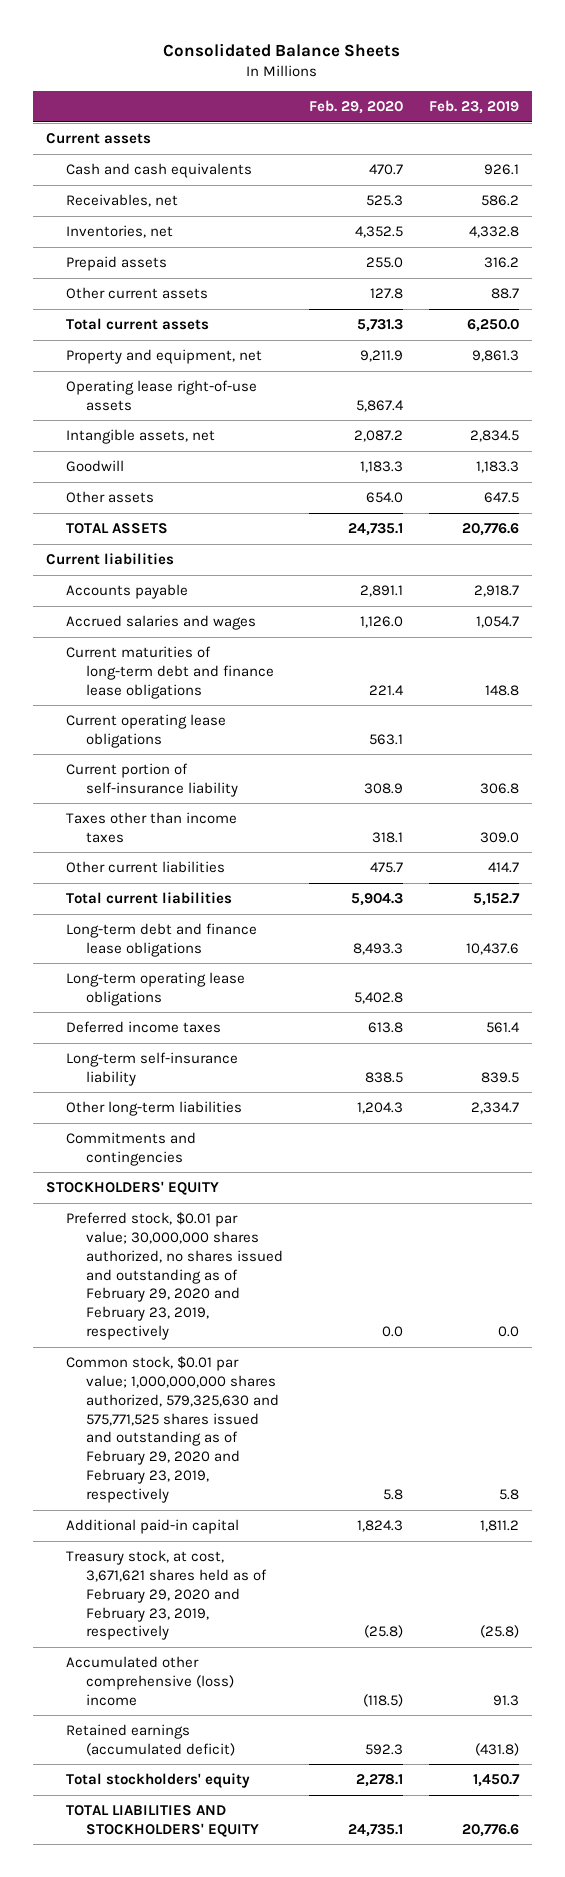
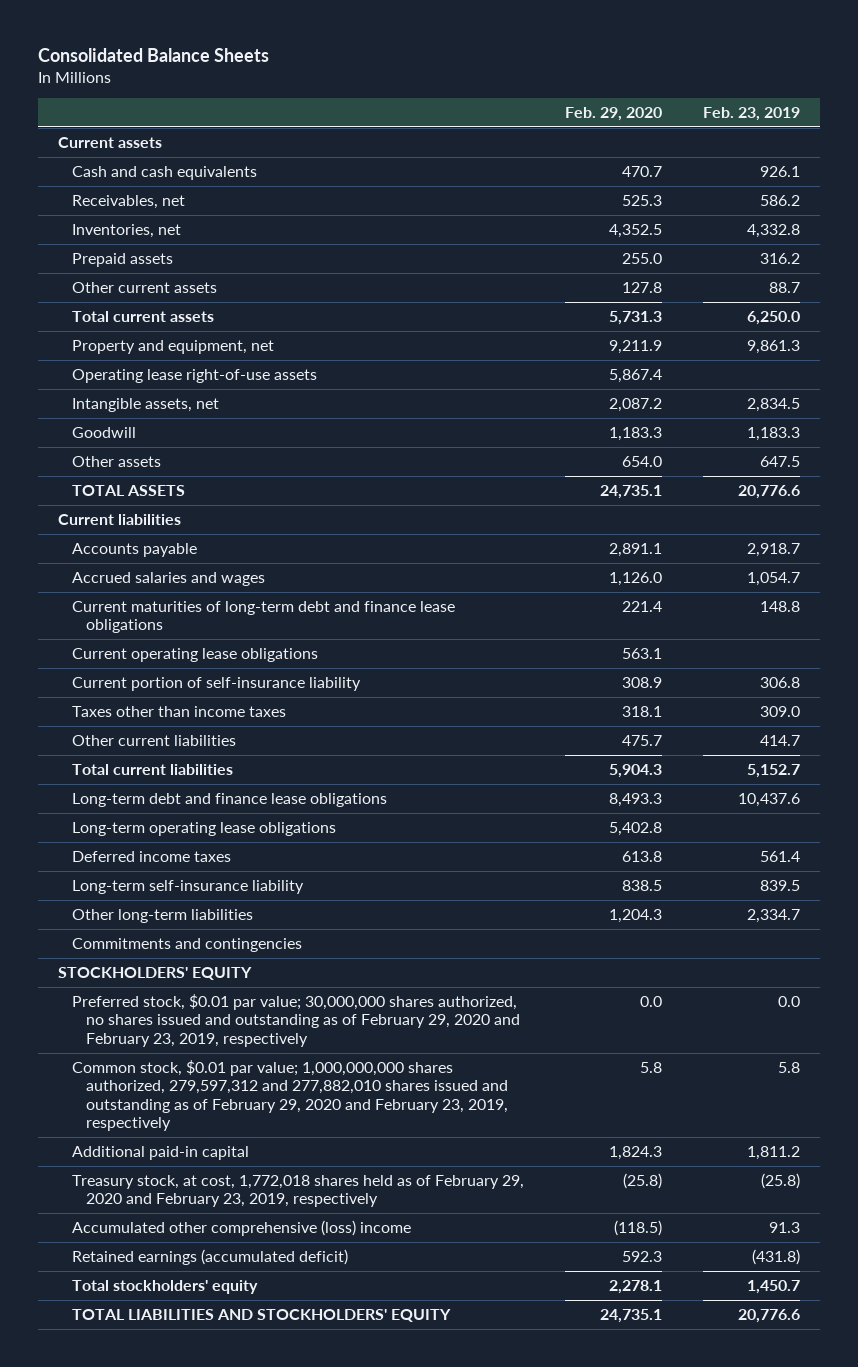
- Common stock, $0.01 par value; 1,000,000,000 shares authorized, 579,325,630 and 575,771,525 shares issued and outstanding as of February 29, 2020 and February 23, 2019, respectively | 5.8 | 5.8
+ Common stock, $0.01 par value; 1,000,000,000 shares authorized, 279,597,312 and 277,882,010 shares issued and outstanding as of February 29, 2020 and February 23, 2019, respectively | 5.8 | 5.8
- Treasury stock, at cost, 3,671,621 shares held as of February 29, 2020 and February 23, 2019, respectively | (25.8) | (25.8)
+ Treasury stock, at cost, 1,772,018 shares held as of February 29, 2020 and February 23, 2019, respectively | (25.8) | (25.8)

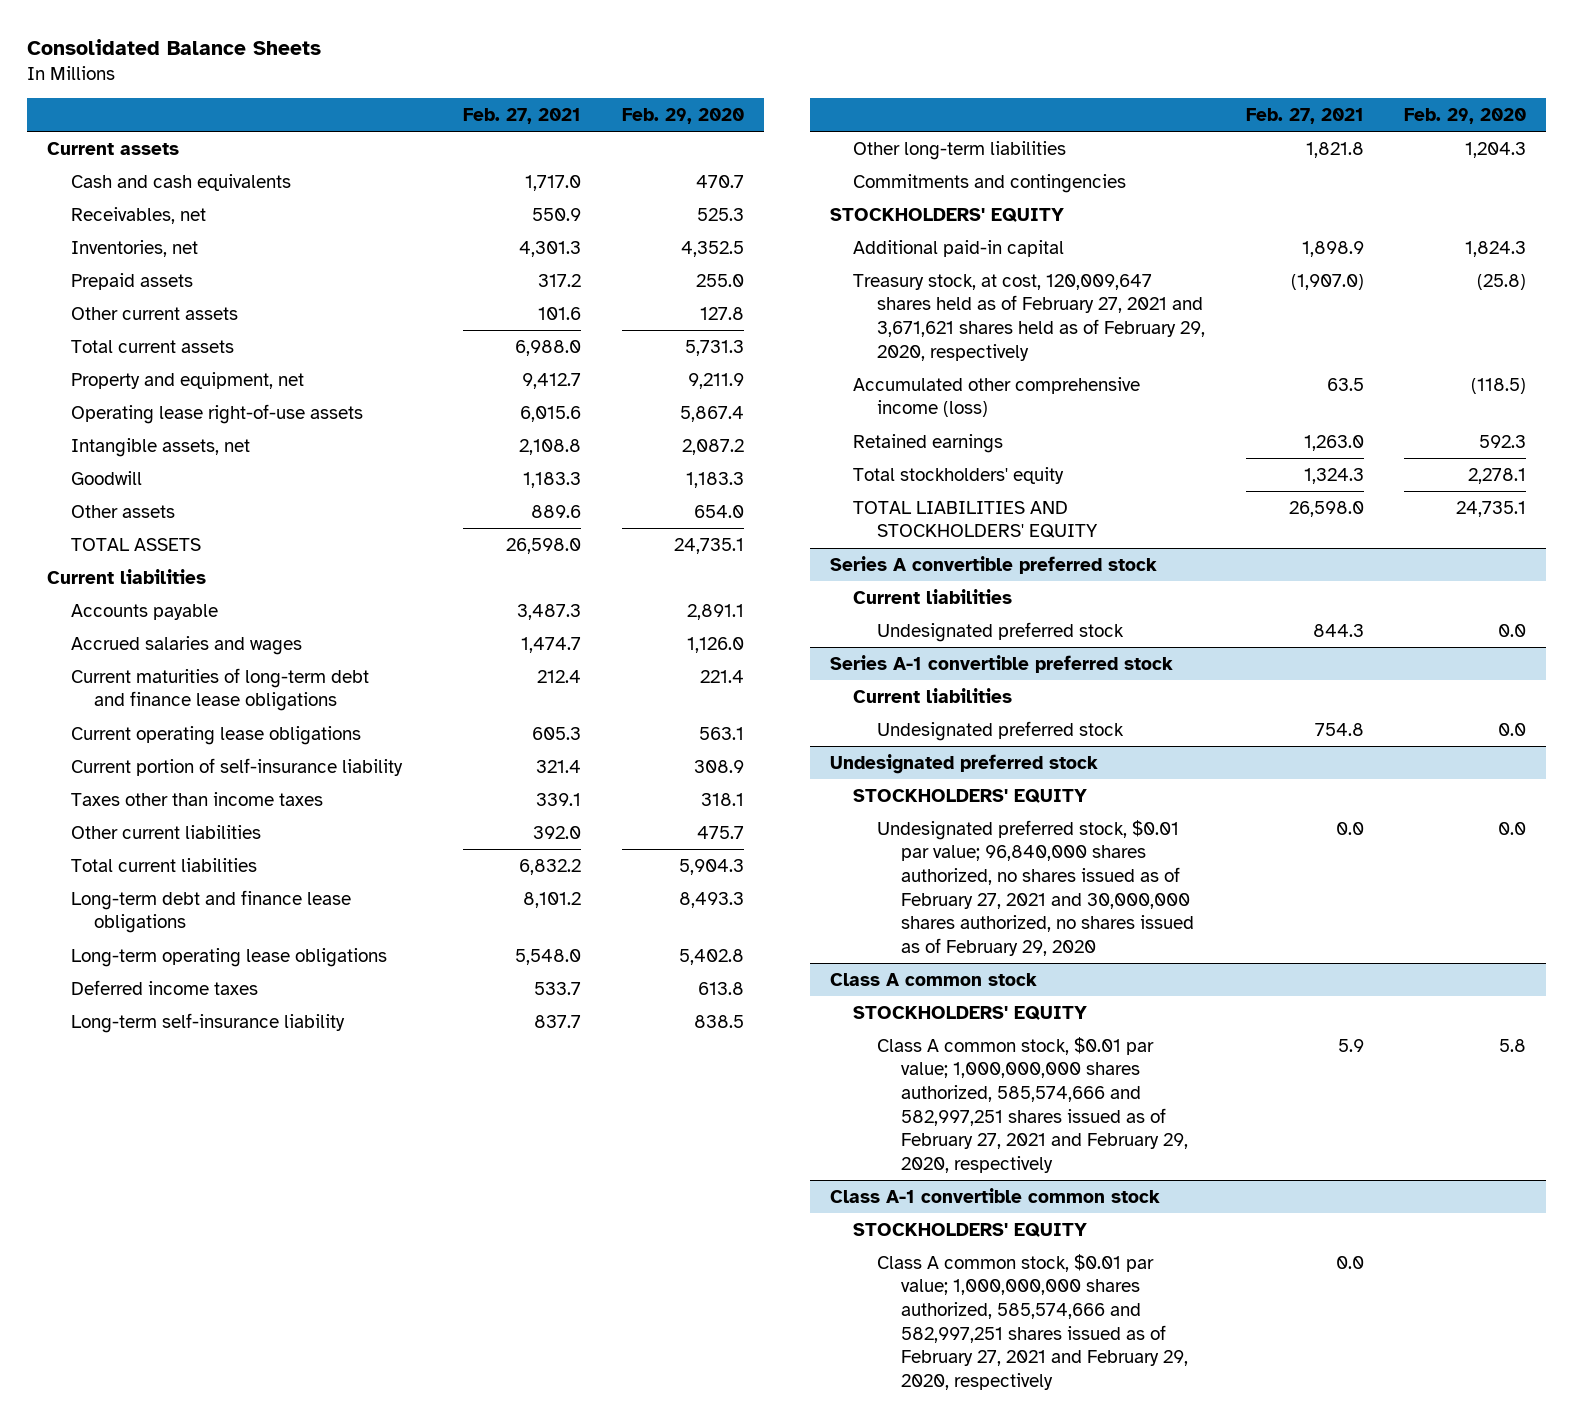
- | Feb. 29, 2020 | Feb. 23, 2019
+ | Feb. 27, 2021 | Feb. 29, 2020
- Preferred stock, $0.01 par value; 30,000,000 shares authorized, no shares issued and outstanding as of February 29, 2020 and February 23, 2019, respectively | 0.0 | 0.0
- Common stock, $0.01 par value; 1,000,000,000 shares authorized, 279,597,312 and 277,882,010 shares issued and outstanding as of February 29, 2020 and February 23, 2019, respectively | 5.8 | 5.8
- Treasury stock, at cost, 1,772,018 shares held as of February 29, 2020 and February 23, 2019, respectively | (25.8) | (25.8)
- Accumulated other comprehensive (loss) income | (118.5) | 91.3
- Retained earnings (accumulated deficit) | 592.3 | (431.8)
+ Treasury stock, at cost, 120,009,647 shares held as of February 27, 2021 and 3,671,621 shares held as of February 29, 2020, respectively | (1,907.0) | (25.8)
+ Accumulated other comprehensive income (loss) | 63.5 | (118.5)
+ Retained earnings | 1,263.0 | 592.3
+ Series A convertible preferred stock
+ Current liabilities
+ Undesignated preferred stock | 844.3 | 0.0
+ Series A-1 convertible preferred stock
+ Current liabilities
+ Undesignated preferred stock | 754.8 | 0.0
+ Undesignated preferred stock
+ STOCKHOLDERS' EQUITY
+ Undesignated preferred stock, $0.01 par value; 96,840,000 shares authorized, no shares issued as of February 27, 2021 and 30,000,000 shares authorized, no shares issued as of February 29, 2020 | 0.0 | 0.0
+ Class A common stock
+ STOCKHOLDERS' EQUITY
+ Class A common stock, $0.01 par value; 1,000,000,000 shares authorized, 585,574,666 and 582,997,251 shares issued as of February 27, 2021 and February 29, 2020, respectively | 5.9 | 5.8
+ Class A-1 convertible common stock
+ STOCKHOLDERS' EQUITY
+ Class A common stock, $0.01 par value; 1,000,000,000 shares authorized, 585,574,666 and 582,997,251 shares issued as of February 27, 2021 and February 29, 2020, respectively | 0.0 |

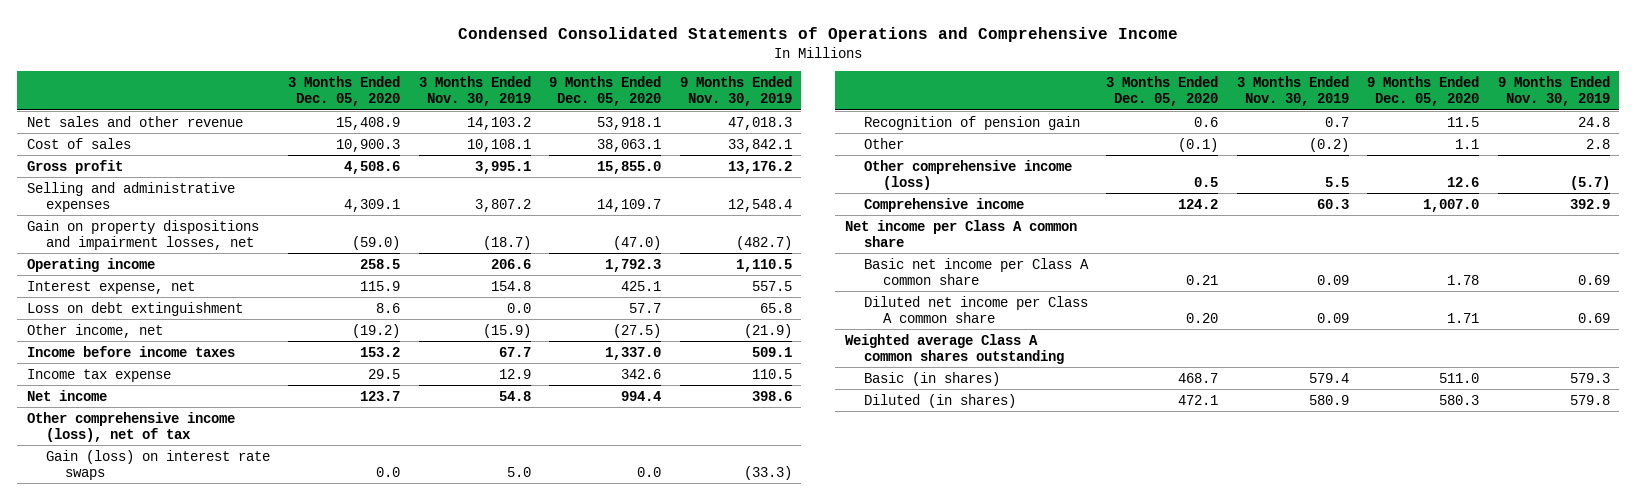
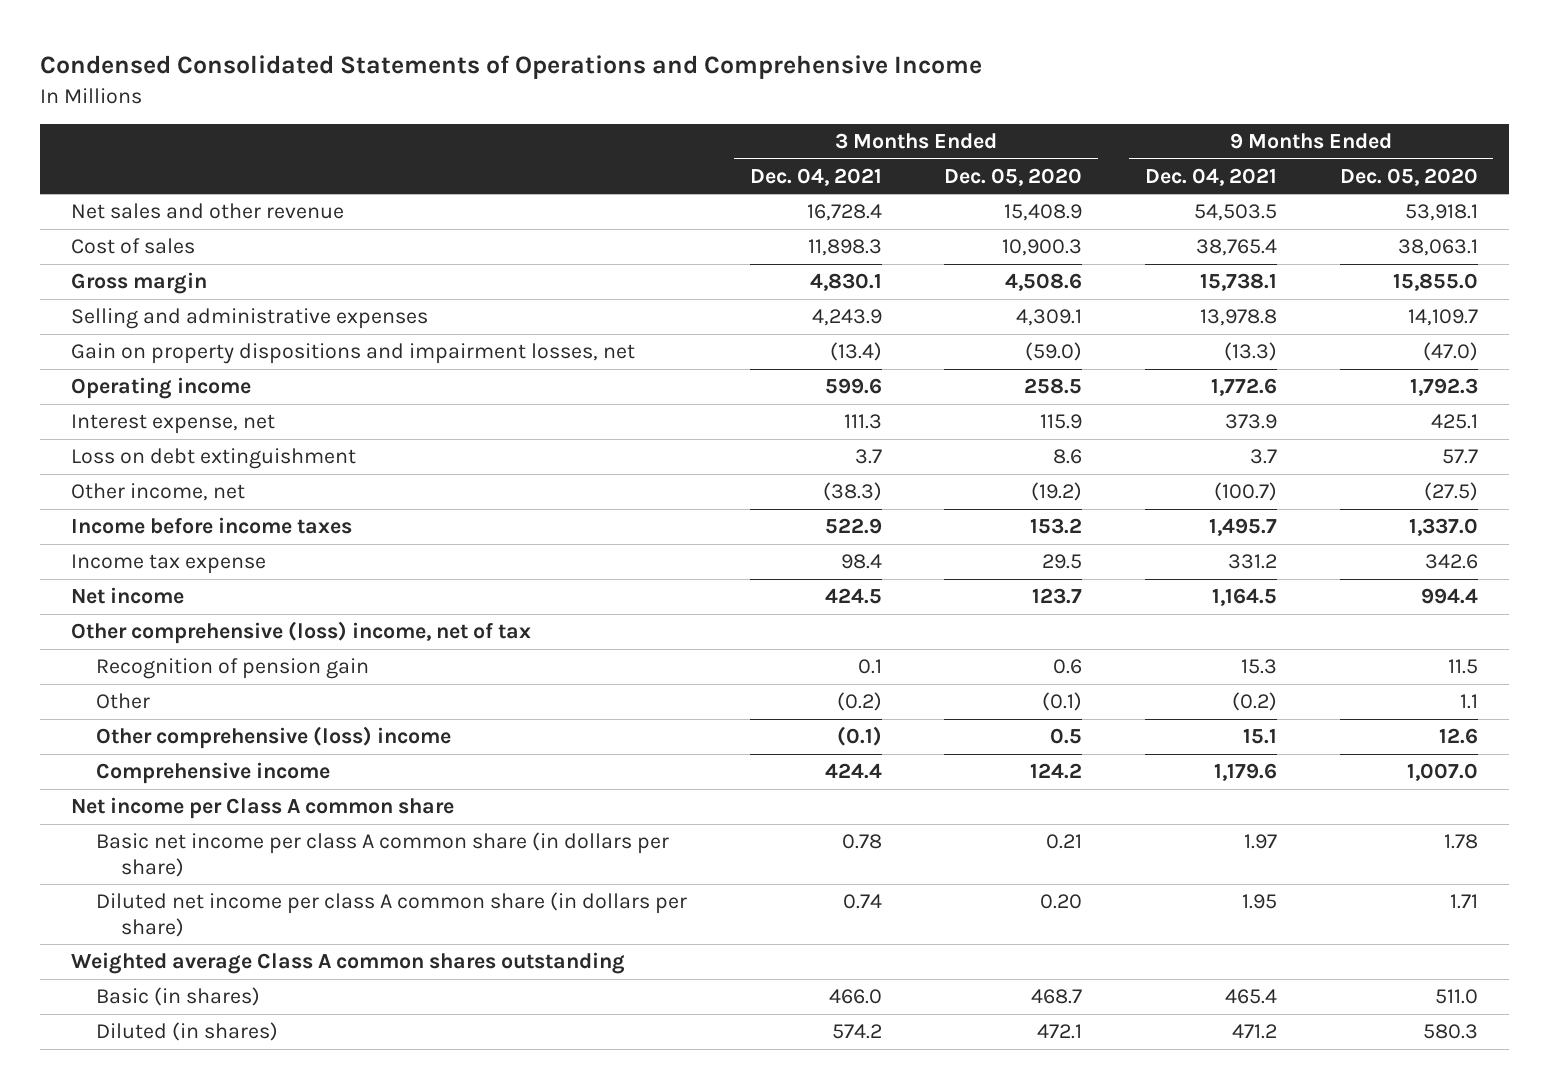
- | 3 Months Ended Dec. 05, 2020 | 3 Months Ended Nov. 30, 2019 | 9 Months Ended Dec. 05, 2020 | 9 Months Ended Nov. 30, 2019
+ | 3 Months Ended Dec. 04, 2021 | 3 Months Ended Dec. 05, 2020 | 9 Months Ended Dec. 04, 2021 | 9 Months Ended Dec. 05, 2020
- Gross profit | 4,508.6 | 3,995.1 | 15,855.0 | 13,176.2
+ Gross margin | 4,830.1 | 4,508.6 | 15,738.1 | 15,855.0
- Other comprehensive income (loss), net of tax
- Gain (loss) on interest rate swaps | 0.0 | 5.0 | 0.0 | (33.3)
+ Other comprehensive (loss) income, net of tax
- Other comprehensive income (loss) | 0.5 | 5.5 | 12.6 | (5.7)
+ Other comprehensive (loss) income | (0.1) | 0.5 | 15.1 | 12.6
- Basic net income per Class A common share | 0.21 | 0.09 | 1.78 | 0.69
- Diluted net income per Class A common share | 0.20 | 0.09 | 1.71 | 0.69
+ Basic net income per class A common share (in dollars per share) | 0.78 | 0.21 | 1.97 | 1.78
+ Diluted net income per class A common share (in dollars per share) | 0.74 | 0.20 | 1.95 | 1.71

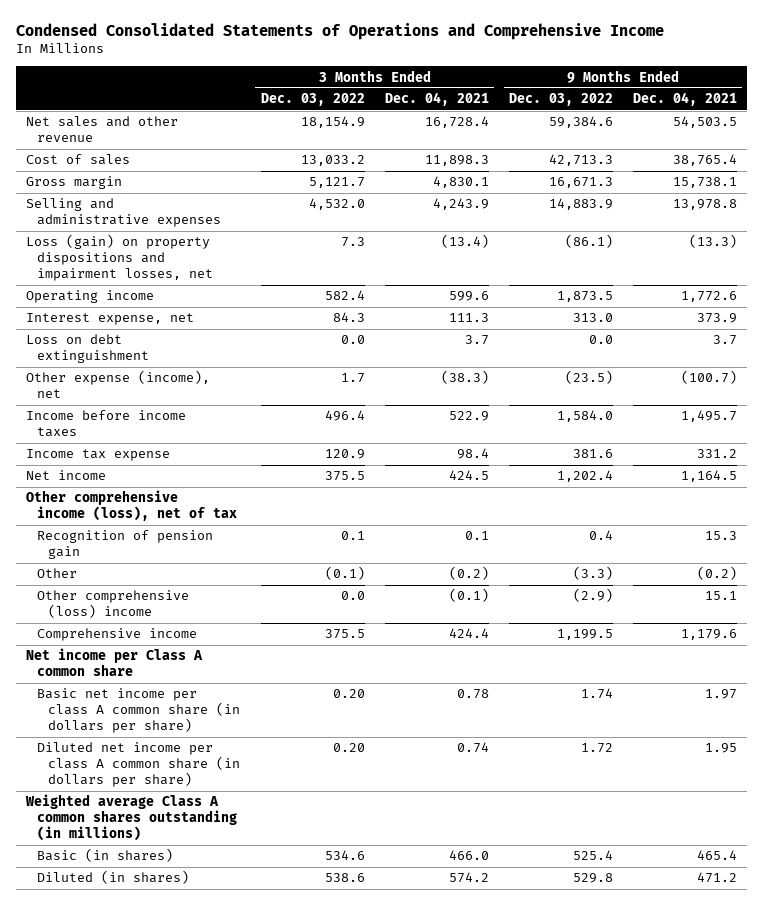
- | 3 Months Ended Dec. 04, 2021 | 3 Months Ended Dec. 05, 2020 | 9 Months Ended Dec. 04, 2021 | 9 Months Ended Dec. 05, 2020
+ | 3 Months Ended Dec. 03, 2022 | 3 Months Ended Dec. 04, 2021 | 9 Months Ended Dec. 03, 2022 | 9 Months Ended Dec. 04, 2021
- Gain on property dispositions and impairment losses, net | (13.4) | (59.0) | (13.3) | (47.0)
+ Loss (gain) on property dispositions and impairment losses, net | 7.3 | (13.4) | (86.1) | (13.3)
- Other income, net | (38.3) | (19.2) | (100.7) | (27.5)
+ Other expense (income), net | 1.7 | (38.3) | (23.5) | (100.7)
- Other comprehensive (loss) income, net of tax
+ Other comprehensive income (loss), net of tax
- Weighted average Class A common shares outstanding
+ Weighted average Class A common shares outstanding (in millions)

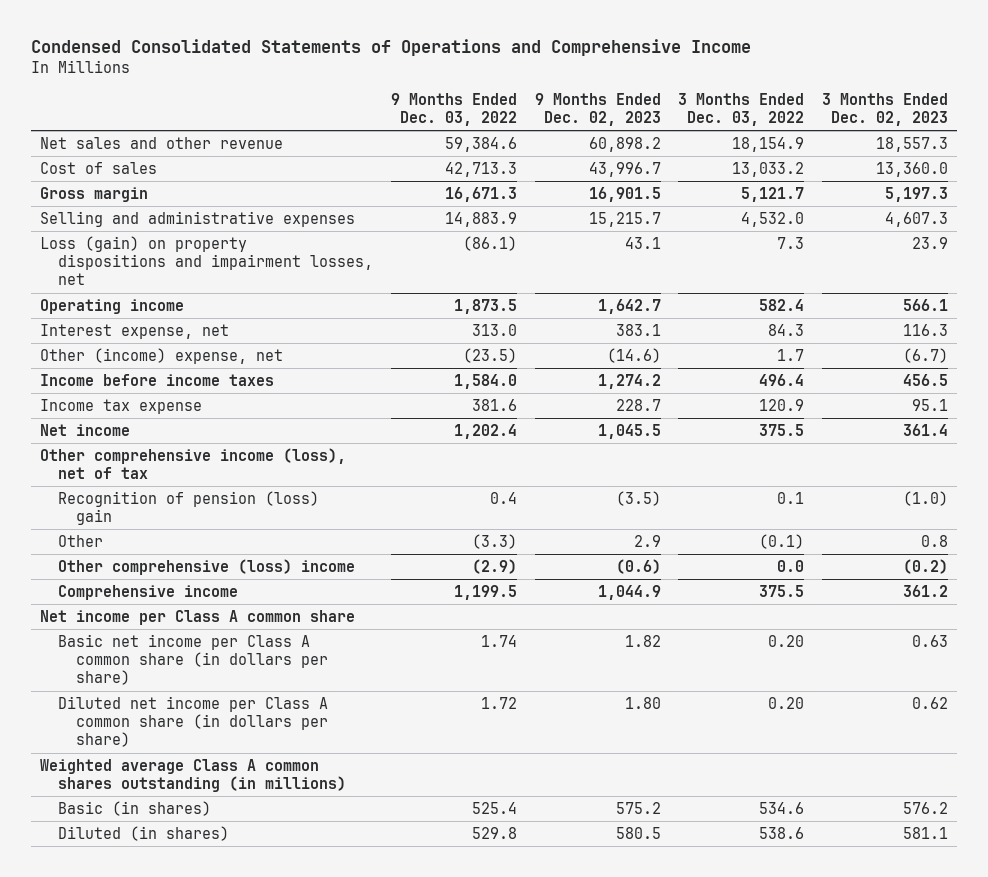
- | 3 Months Ended Dec. 03, 2022 | 3 Months Ended Dec. 04, 2021 | 9 Months Ended Dec. 03, 2022 | 9 Months Ended Dec. 04, 2021
+ | 9 Months Ended Dec. 03, 2022 | 9 Months Ended Dec. 02, 2023 | 3 Months Ended Dec. 03, 2022 | 3 Months Ended Dec. 02, 2023
- Loss on debt extinguishment | 0.0 | 3.7 | 0.0 | 3.7
- Other expense (income), net | 1.7 | (38.3) | (23.5) | (100.7)
+ Other (income) expense, net | (23.5) | (14.6) | 1.7 | (6.7)
- Recognition of pension gain | 0.1 | 0.1 | 0.4 | 15.3
+ Recognition of pension (loss) gain | 0.4 | (3.5) | 0.1 | (1.0)
- Basic net income per class A common share (in dollars per share) | 0.20 | 0.78 | 1.74 | 1.97
- Diluted net income per class A common share (in dollars per share) | 0.20 | 0.74 | 1.72 | 1.95
+ Basic net income per Class A common share (in dollars per share) | 1.74 | 1.82 | 0.20 | 0.63
+ Diluted net income per Class A common share (in dollars per share) | 1.72 | 1.80 | 0.20 | 0.62

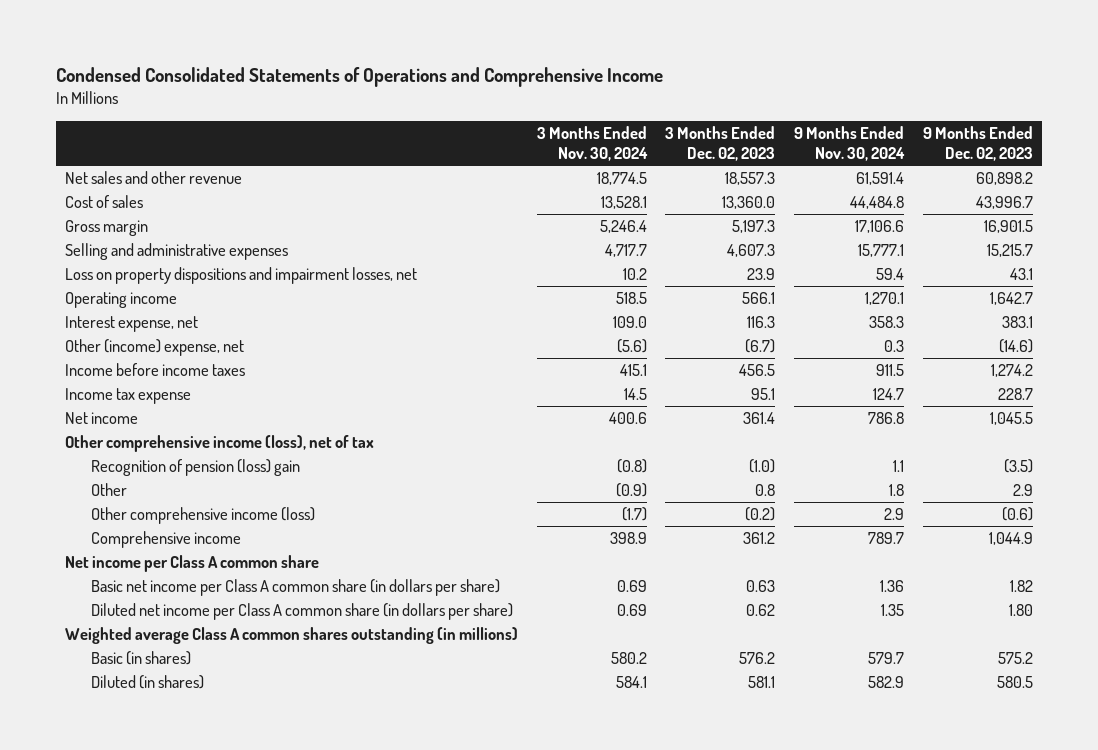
- | 9 Months Ended Dec. 03, 2022 | 9 Months Ended Dec. 02, 2023 | 3 Months Ended Dec. 03, 2022 | 3 Months Ended Dec. 02, 2023
+ | 3 Months Ended Nov. 30, 2024 | 3 Months Ended Dec. 02, 2023 | 9 Months Ended Nov. 30, 2024 | 9 Months Ended Dec. 02, 2023
- Loss (gain) on property dispositions and impairment losses, net | (86.1) | 43.1 | 7.3 | 23.9
+ Loss on property dispositions and impairment losses, net | 10.2 | 23.9 | 59.4 | 43.1
- Other comprehensive (loss) income | (2.9) | (0.6) | 0.0 | (0.2)
+ Other comprehensive income (loss) | (1.7) | (0.2) | 2.9 | (0.6)

